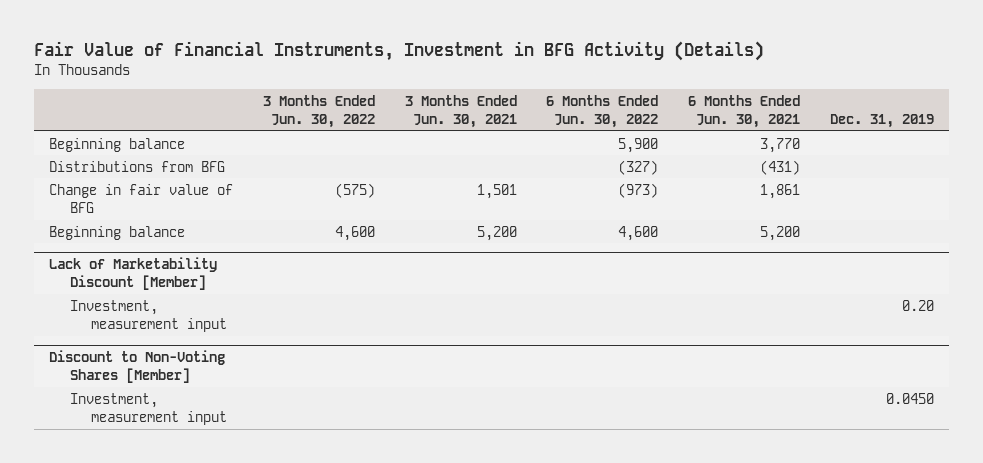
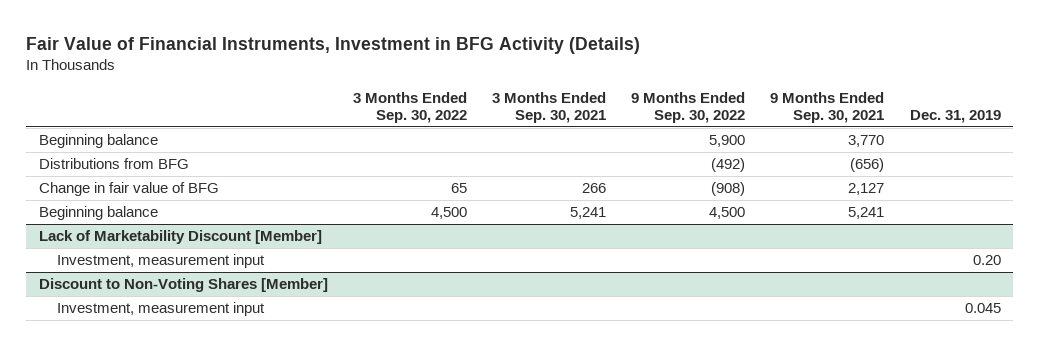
- | 3 Months Ended Jun. 30, 2022 | 3 Months Ended Jun. 30, 2021 | 6 Months Ended Jun. 30, 2022 | 6 Months Ended Jun. 30, 2021 | Dec. 31, 2019
+ | 3 Months Ended Sep. 30, 2022 | 3 Months Ended Sep. 30, 2021 | 9 Months Ended Sep. 30, 2022 | 9 Months Ended Sep. 30, 2021 | Dec. 31, 2019
@ Discount to Non-Voting Shares [Member]
- Investment, measurement input | | | | | 0.0450
+ Investment, measurement input | | | | | 0.045

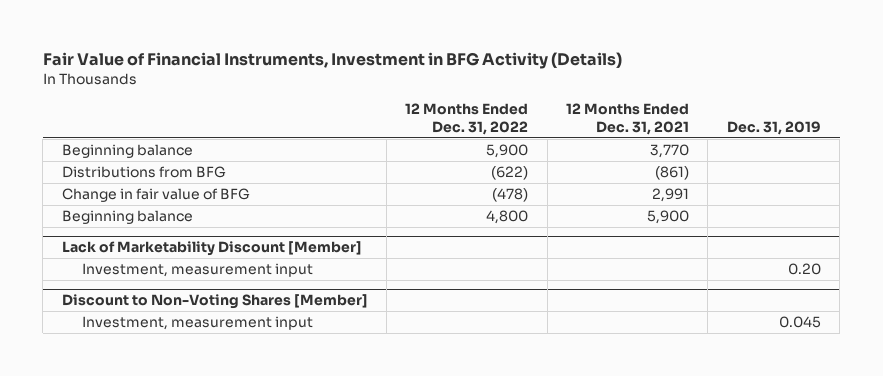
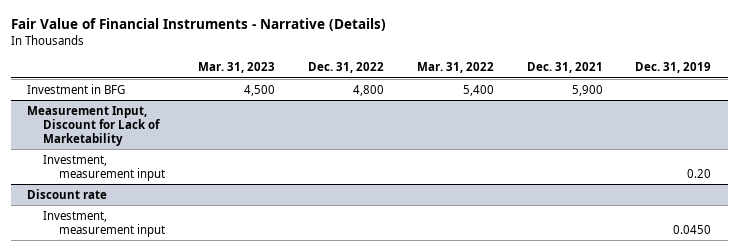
- Fair Value of Financial Instruments, Investment in BFG Activity (Details)
+ Fair Value of Financial Instruments - Narrative (Details)
- | 12 Months Ended Dec. 31, 2022 | 12 Months Ended Dec. 31, 2021 | Dec. 31, 2019
+ | Mar. 31, 2023 | Dec. 31, 2022 | Mar. 31, 2022 | Dec. 31, 2021 | Dec. 31, 2019
- Beginning balance | 5,900 | 3,770 |
- Distributions from BFG | (622) | (861) |
- Change in fair value of BFG | (478) | 2,991 |
- Beginning balance | 4,800 | 5,900 |
- Lack of Marketability Discount [Member]
+ Investment in BFG | 4,500 | 4,800 | 5,400 | 5,900 |
+ Measurement Input, Discount for Lack of Marketability
- Discount to Non-Voting Shares [Member]
- Investment, measurement input | | | 0.045
+ Discount rate
+ Investment, measurement input | | | | | 0.0450

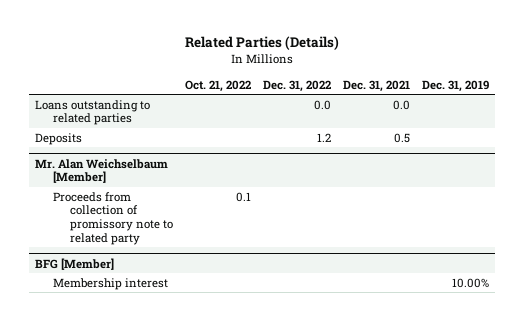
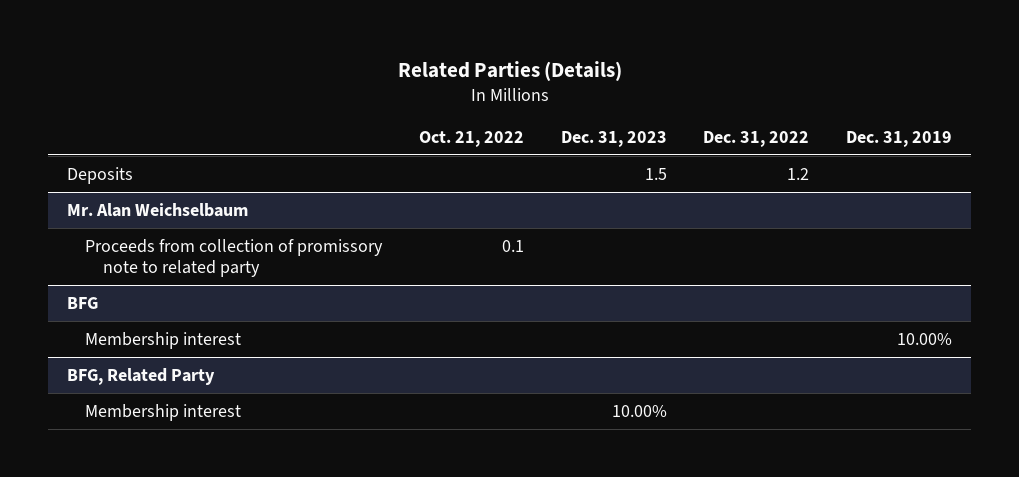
- | Oct. 21, 2022 | Dec. 31, 2022 | Dec. 31, 2021 | Dec. 31, 2019
+ | Oct. 21, 2022 | Dec. 31, 2023 | Dec. 31, 2022 | Dec. 31, 2019
- Loans outstanding to related parties | | 0.0 | 0.0 |
- Mr. Alan Weichselbaum [Member]
+ Mr. Alan Weichselbaum
- BFG [Member]
+ BFG
+ BFG, Related Party
+ Membership interest | | 10.00% | |

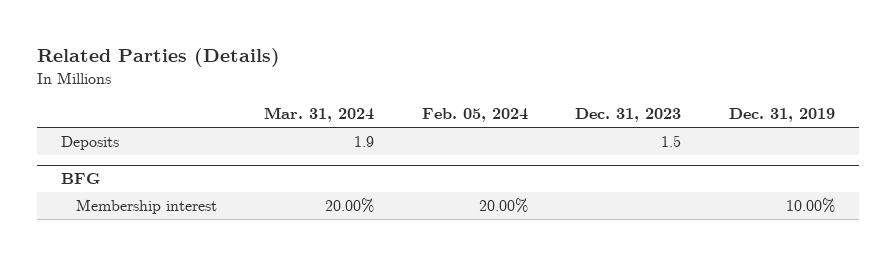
- | Oct. 21, 2022 | Dec. 31, 2023 | Dec. 31, 2022 | Dec. 31, 2019
+ | Mar. 31, 2024 | Feb. 05, 2024 | Dec. 31, 2023 | Dec. 31, 2019
- Mr. Alan Weichselbaum
- Proceeds from collection of promissory note to related party | 0.1 | | |
- BFG, Related Party
- Membership interest | | 10.00% | |

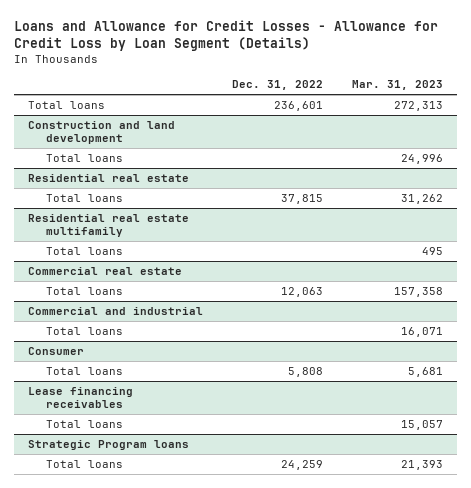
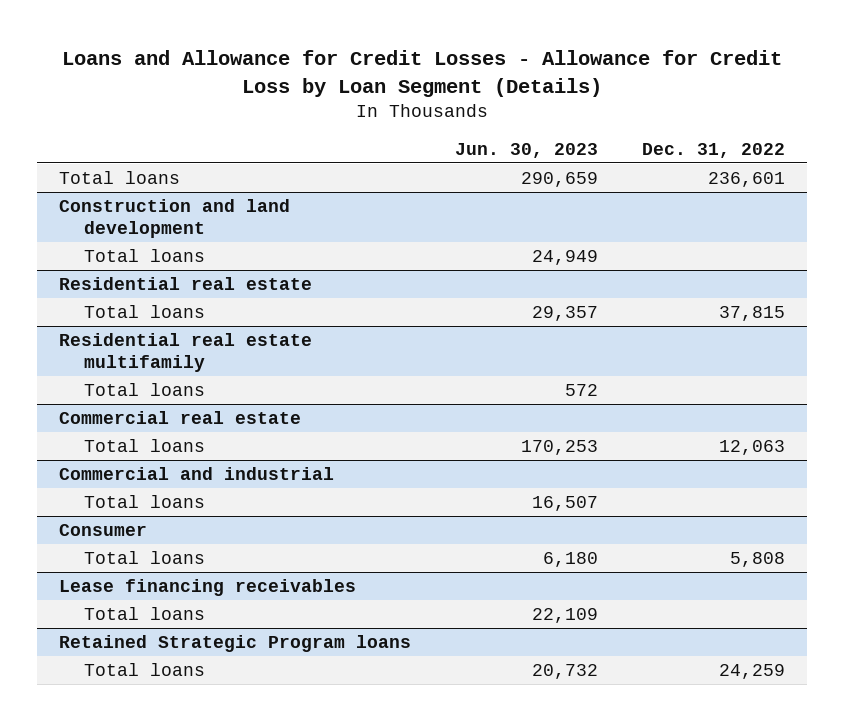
- | Dec. 31, 2022 | Mar. 31, 2023
+ | Jun. 30, 2023 | Dec. 31, 2022
- Strategic Program loans
+ Retained Strategic Program loans

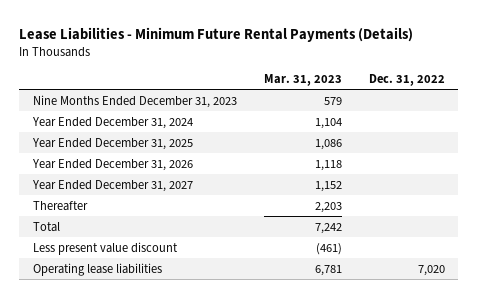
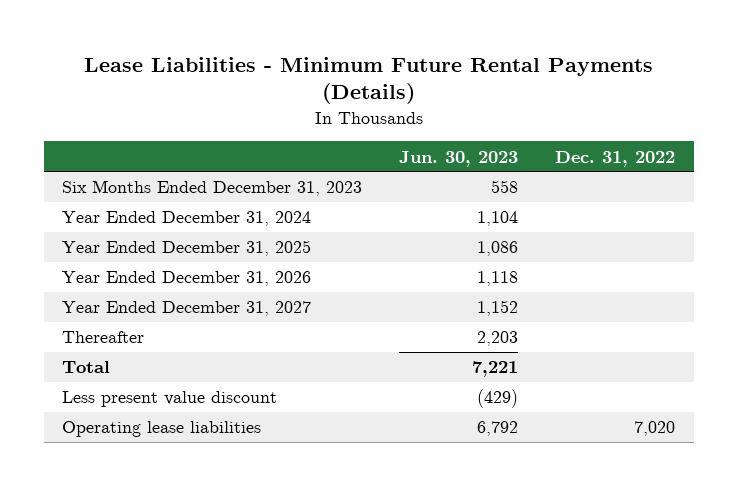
- | Mar. 31, 2023 | Dec. 31, 2022
+ | Jun. 30, 2023 | Dec. 31, 2022
- Nine Months Ended December 31, 2023 | 579 |
+ Six Months Ended December 31, 2023 | 558 |

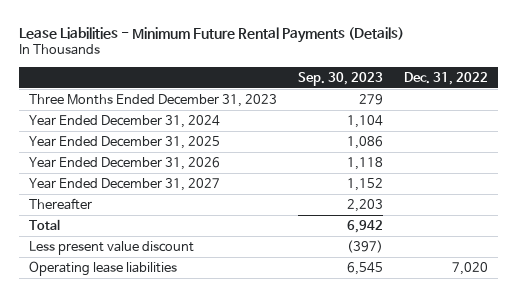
- | Jun. 30, 2023 | Dec. 31, 2022
+ | Sep. 30, 2023 | Dec. 31, 2022
- Six Months Ended December 31, 2023 | 558 |
+ Three Months Ended December 31, 2023 | 279 |

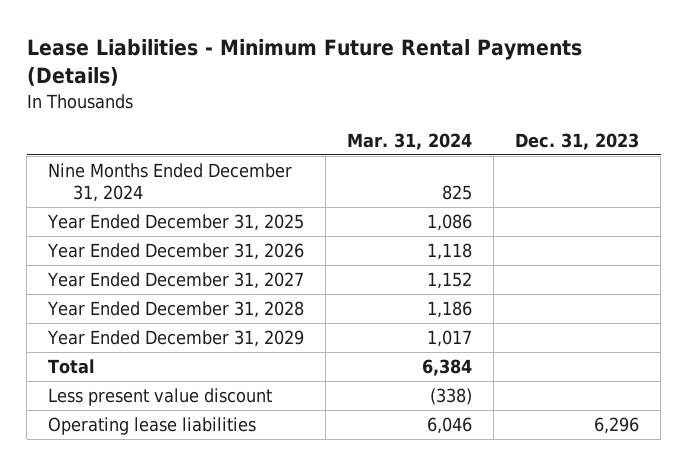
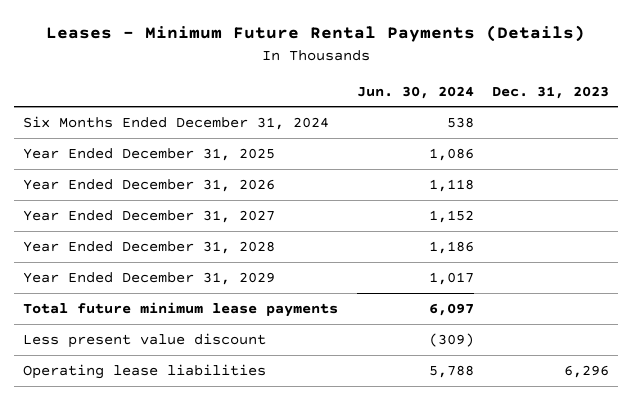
- Lease Liabilities - Minimum Future Rental Payments (Details)
+ Leases - Minimum Future Rental Payments (Details)
- | Mar. 31, 2024 | Dec. 31, 2023
+ | Jun. 30, 2024 | Dec. 31, 2023
- Nine Months Ended December 31, 2024 | 825 |
+ Six Months Ended December 31, 2024 | 538 |
- Total | 6,384 |
+ Total future minimum lease payments | 6,097 |

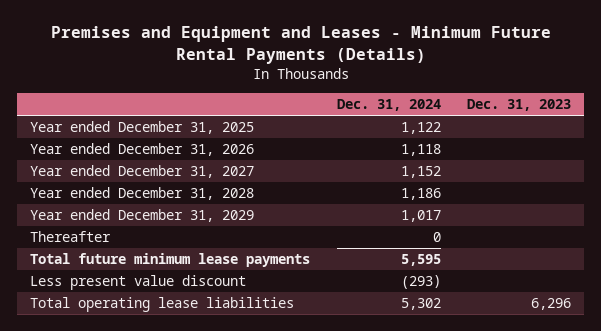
- Leases - Minimum Future Rental Payments (Details)
+ Premises and Equipment and Leases - Minimum Future Rental Payments (Details)
- | Jun. 30, 2024 | Dec. 31, 2023
+ | Dec. 31, 2024 | Dec. 31, 2023
- Six Months Ended December 31, 2024 | 538 |
- Year Ended December 31, 2025 | 1,086 |
- Year Ended December 31, 2026 | 1,118 |
- Year Ended December 31, 2027 | 1,152 |
- Year Ended December 31, 2028 | 1,186 |
- Year Ended December 31, 2029 | 1,017 |
+ Year ended December 31, 2025 | 1,122 |
+ Year ended December 31, 2026 | 1,118 |
+ Year ended December 31, 2027 | 1,152 |
+ Year ended December 31, 2028 | 1,186 |
+ Year ended December 31, 2029 | 1,017 |
+ Thereafter | 0 |
- Operating lease liabilities | 5,788 | 6,296
+ Total operating lease liabilities | 5,302 | 6,296

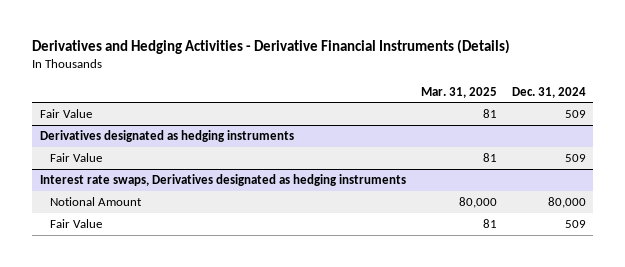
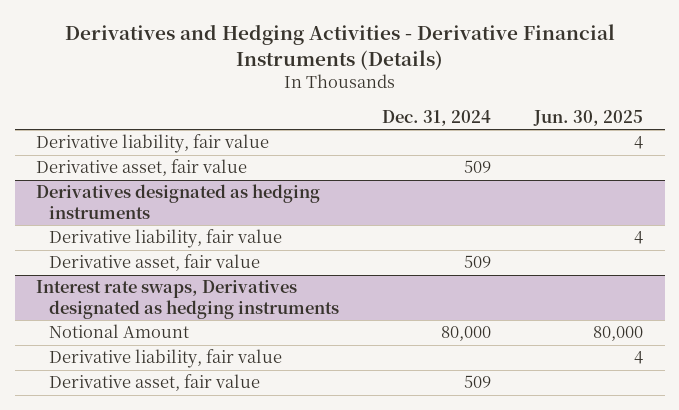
- | Mar. 31, 2025 | Dec. 31, 2024
+ | Dec. 31, 2024 | Jun. 30, 2025
- Fair Value | 81 | 509
+ Derivative liability, fair value | | 4
+ Derivative asset, fair value | 509 |
@ Derivatives designated as hedging instruments
- Fair Value | 81 | 509
+ Derivative liability, fair value | | 4
+ Derivative asset, fair value | 509 |
@ Interest rate swaps, Derivatives designated as hedging instruments
- Fair Value | 81 | 509
+ Derivative liability, fair value | | 4
+ Derivative asset, fair value | 509 |

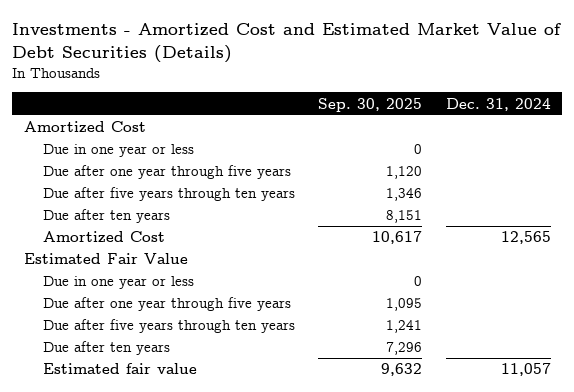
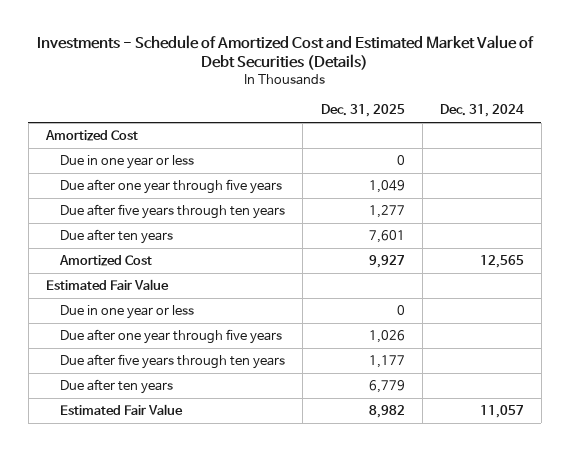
- Investments - Amortized Cost and Estimated Market Value of Debt Securities (Details)
+ Investments - Schedule of Amortized Cost and Estimated Market Value of Debt Securities (Details)
- | Sep. 30, 2025 | Dec. 31, 2024
+ | Dec. 31, 2025 | Dec. 31, 2024
- Estimated fair value | 9,632 | 11,057
+ Estimated Fair Value | 8,982 | 11,057

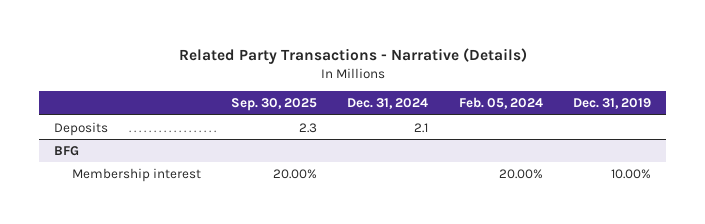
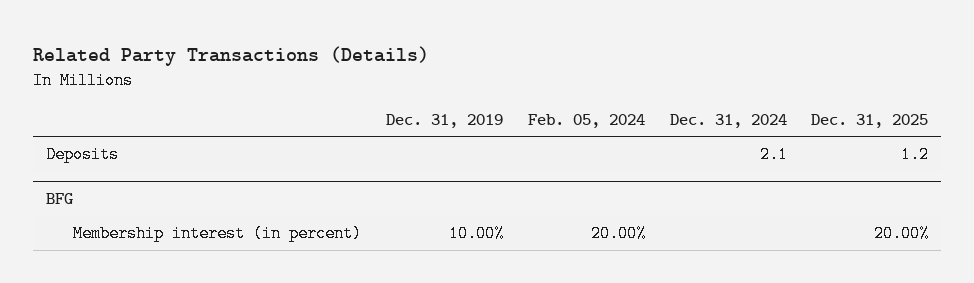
- Related Party Transactions - Narrative (Details)
+ Related Party Transactions (Details)
- | Sep. 30, 2025 | Dec. 31, 2024 | Feb. 05, 2024 | Dec. 31, 2019
+ | Dec. 31, 2019 | Feb. 05, 2024 | Dec. 31, 2024 | Dec. 31, 2025
@ BFG
- Membership interest | 20.00% | | 20.00% | 10.00%
+ Membership interest (in percent) | 10.00% | 20.00% | | 20.00%

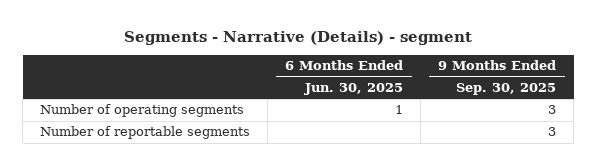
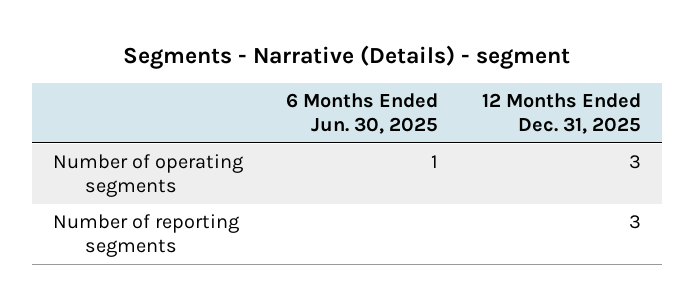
- | 6 Months Ended Jun. 30, 2025 | 9 Months Ended Sep. 30, 2025
+ | 6 Months Ended Jun. 30, 2025 | 12 Months Ended Dec. 31, 2025
- Number of reportable segments | | 3
+ Number of reporting segments | | 3

